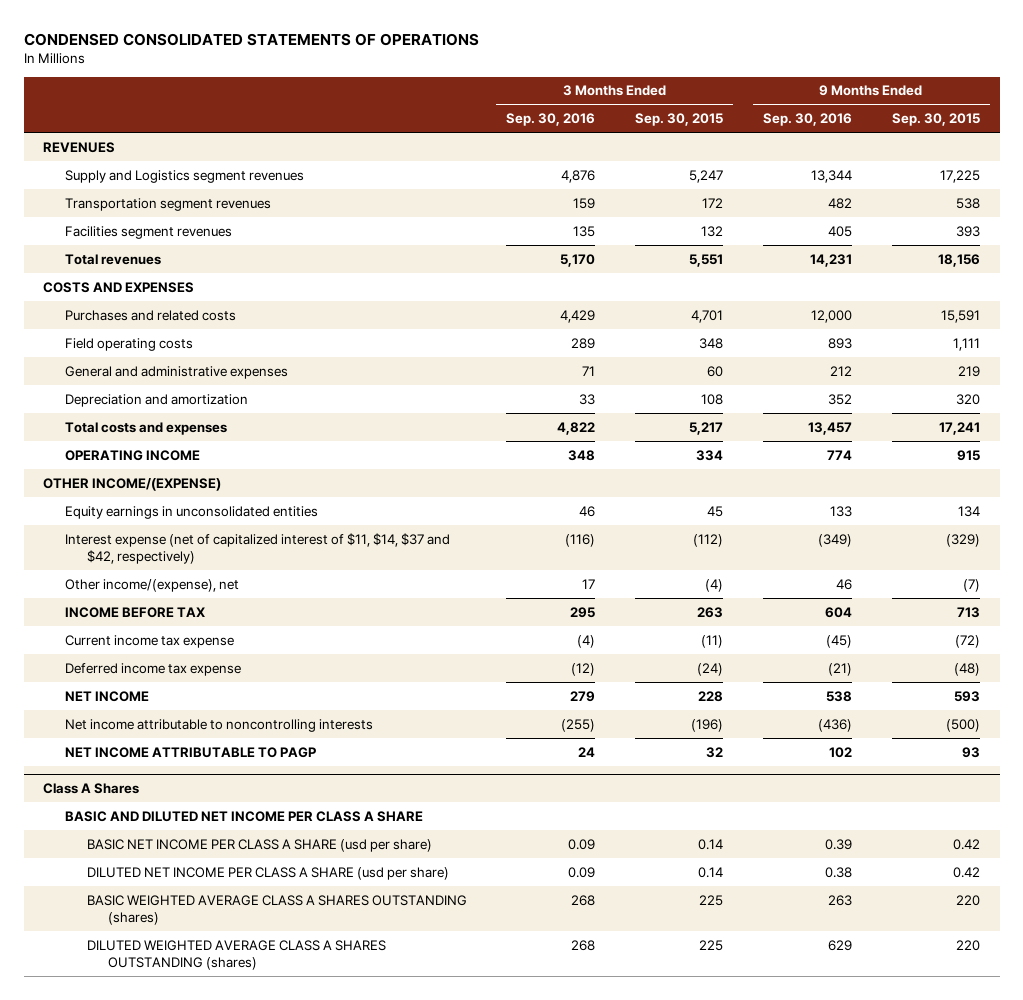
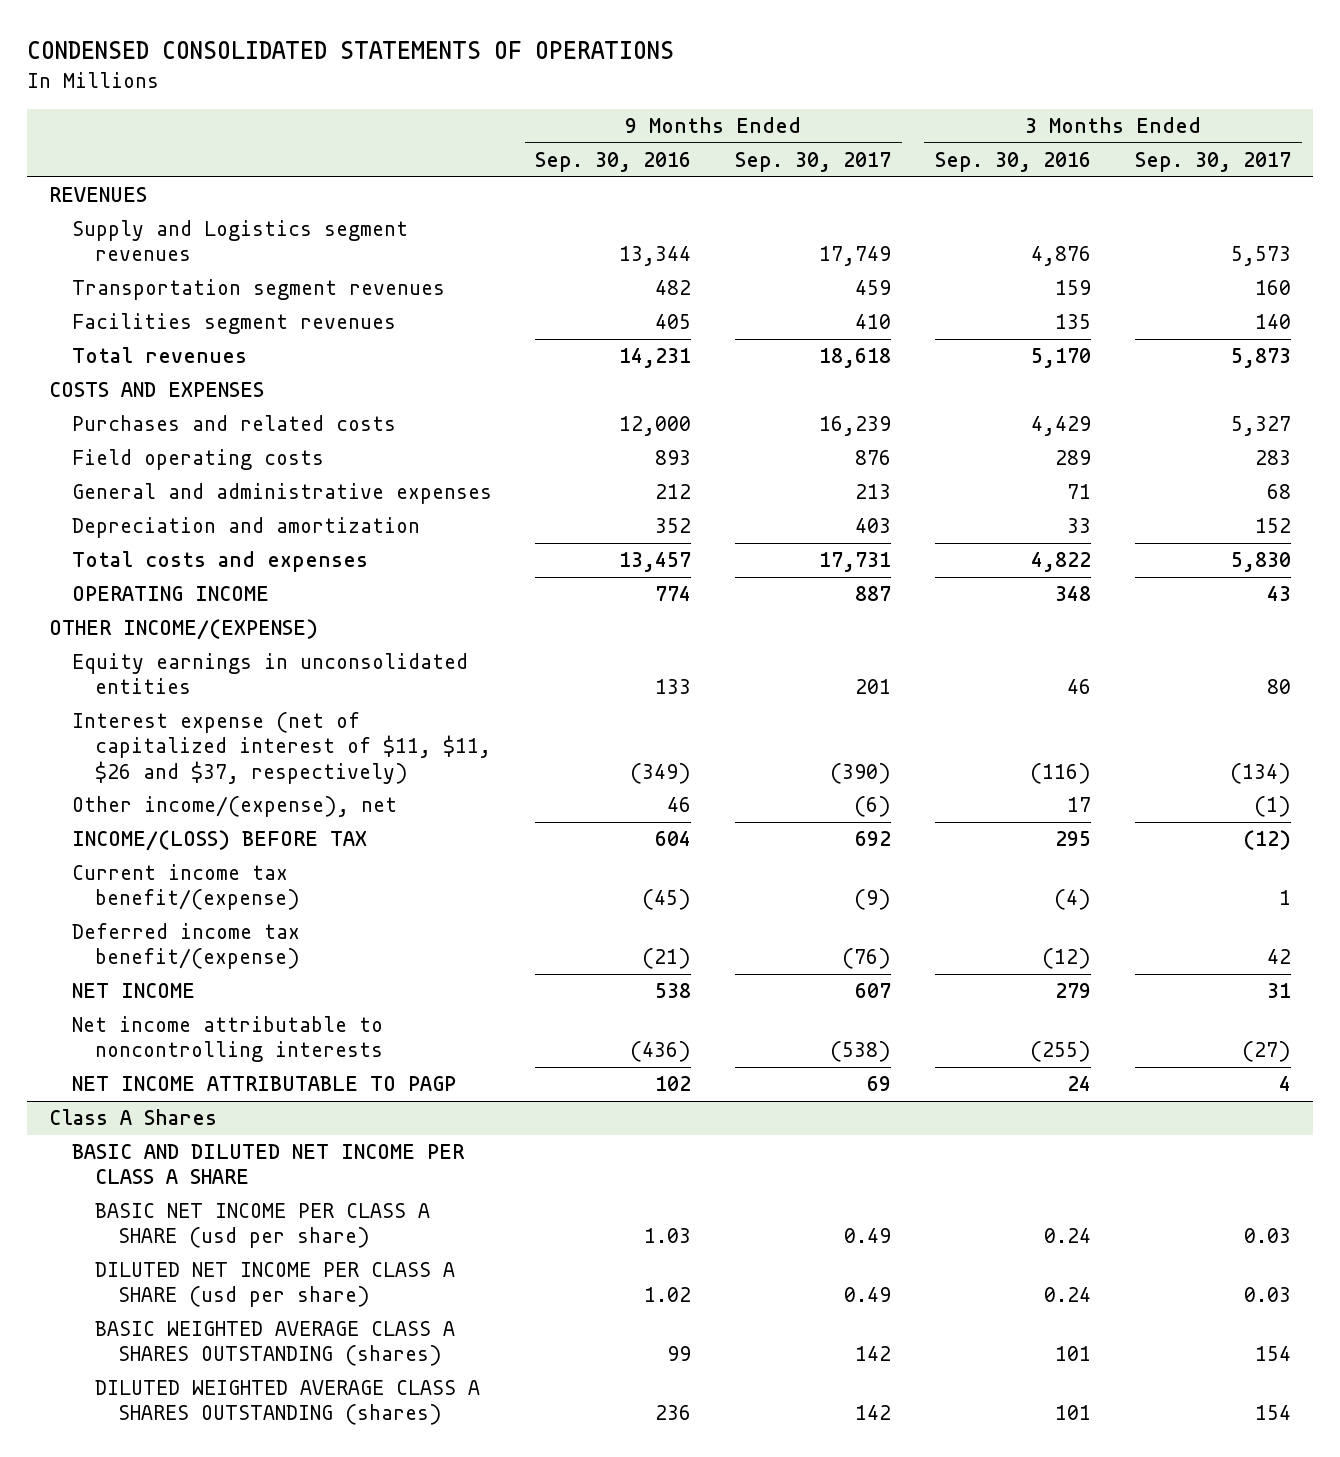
- | 3 Months Ended Sep. 30, 2016 | 3 Months Ended Sep. 30, 2015 | 9 Months Ended Sep. 30, 2016 | 9 Months Ended Sep. 30, 2015
+ | 9 Months Ended Sep. 30, 2016 | 9 Months Ended Sep. 30, 2017 | 3 Months Ended Sep. 30, 2016 | 3 Months Ended Sep. 30, 2017
- Interest expense (net of capitalized interest of $11, $14, $37 and $42, respectively) | (116) | (112) | (349) | (329)
+ Interest expense (net of capitalized interest of $11, $11, $26 and $37, respectively) | (349) | (390) | (116) | (134)
- INCOME BEFORE TAX | 295 | 263 | 604 | 713
- Current income tax expense | (4) | (11) | (45) | (72)
- Deferred income tax expense | (12) | (24) | (21) | (48)
+ INCOME/(LOSS) BEFORE TAX | 604 | 692 | 295 | (12)
+ Current income tax benefit/(expense) | (45) | (9) | (4) | 1
+ Deferred income tax benefit/(expense) | (21) | (76) | (12) | 42
@ Class A Shares
- BASIC NET INCOME PER CLASS A SHARE (usd per share) | 0.09 | 0.14 | 0.39 | 0.42
- DILUTED NET INCOME PER CLASS A SHARE (usd per share) | 0.09 | 0.14 | 0.38 | 0.42
- BASIC WEIGHTED AVERAGE CLASS A SHARES OUTSTANDING (shares) | 268 | 225 | 263 | 220
- DILUTED WEIGHTED AVERAGE CLASS A SHARES OUTSTANDING (shares) | 268 | 225 | 629 | 220
+ BASIC NET INCOME PER CLASS A SHARE (usd per share) | 1.03 | 0.49 | 0.24 | 0.03
+ DILUTED NET INCOME PER CLASS A SHARE (usd per share) | 1.02 | 0.49 | 0.24 | 0.03
+ BASIC WEIGHTED AVERAGE CLASS A SHARES OUTSTANDING (shares) | 99 | 142 | 101 | 154
+ DILUTED WEIGHTED AVERAGE CLASS A SHARES OUTSTANDING (shares) | 236 | 142 | 101 | 154

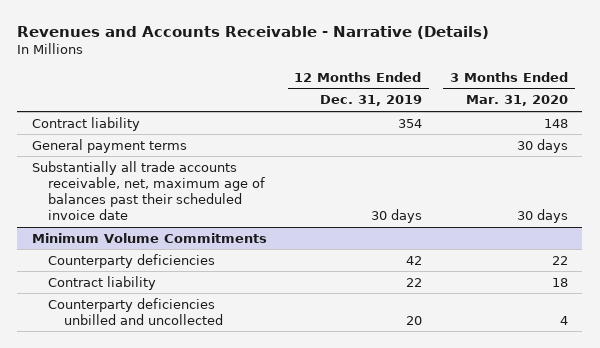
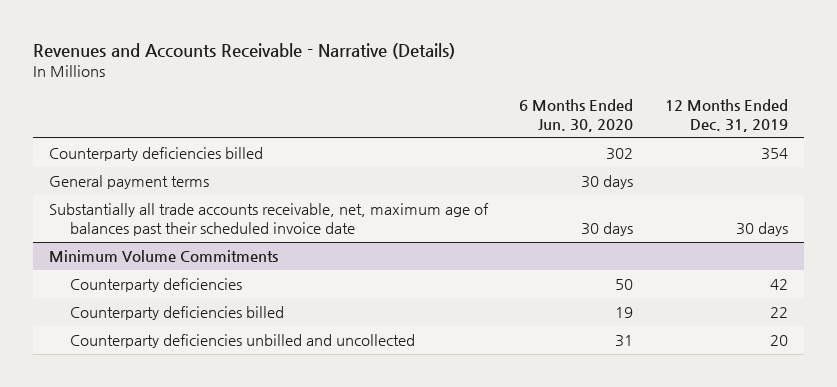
- | 12 Months Ended Dec. 31, 2019 | 3 Months Ended Mar. 31, 2020
+ | 6 Months Ended Jun. 30, 2020 | 12 Months Ended Dec. 31, 2019
- Contract liability | 354 | 148
+ Counterparty deficiencies billed | 302 | 354
@ Minimum Volume Commitments
- Contract liability | 22 | 18
+ Counterparty deficiencies billed | 19 | 22

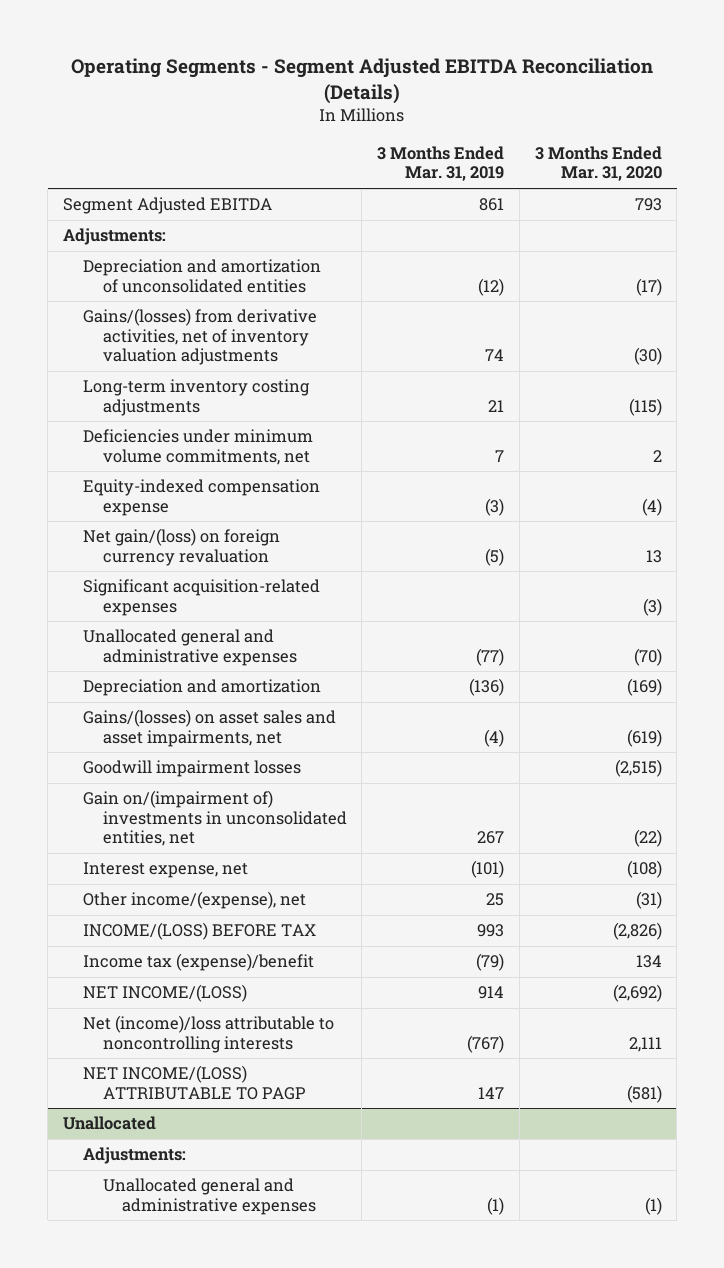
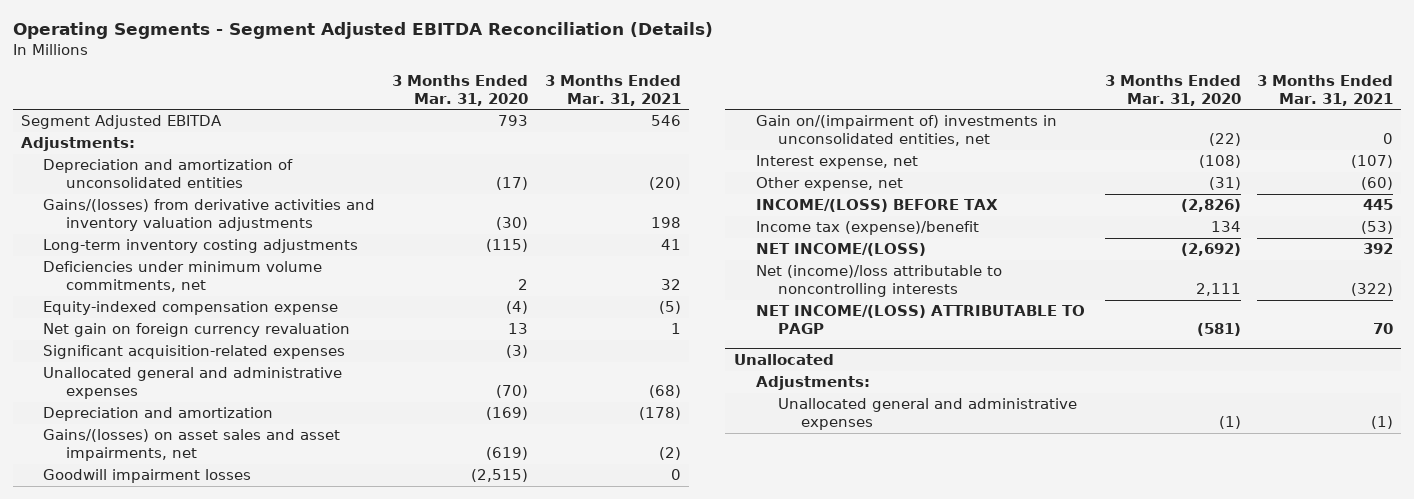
- | 3 Months Ended Mar. 31, 2019 | 3 Months Ended Mar. 31, 2020
+ | 3 Months Ended Mar. 31, 2020 | 3 Months Ended Mar. 31, 2021
- Gains/(losses) from derivative activities, net of inventory valuation adjustments | 74 | (30)
+ Gains/(losses) from derivative activities and inventory valuation adjustments | (30) | 198
- Net gain/(loss) on foreign currency revaluation | (5) | 13
+ Net gain on foreign currency revaluation | 13 | 1
- Other income/(expense), net | 25 | (31)
+ Other expense, net | (31) | (60)

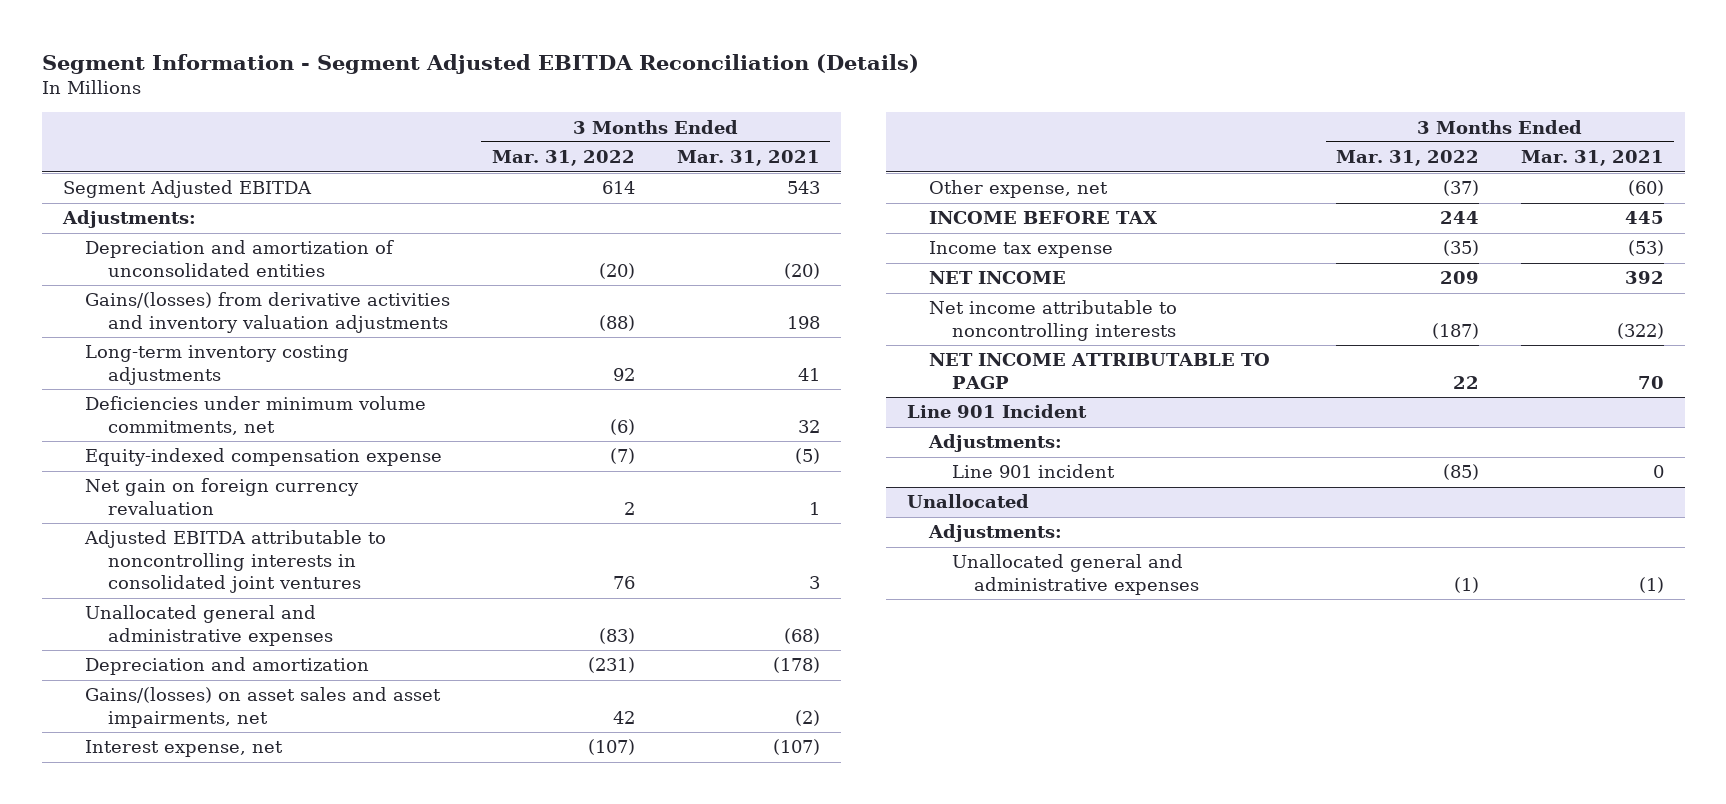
- Operating Segments - Segment Adjusted EBITDA Reconciliation (Details)
+ Segment Information - Segment Adjusted EBITDA Reconciliation (Details)
- | 3 Months Ended Mar. 31, 2020 | 3 Months Ended Mar. 31, 2021
+ | 3 Months Ended Mar. 31, 2022 | 3 Months Ended Mar. 31, 2021
- Segment Adjusted EBITDA | 793 | 546
+ Segment Adjusted EBITDA | 614 | 543
- Significant acquisition-related expenses | (3) |
+ Adjusted EBITDA attributable to noncontrolling interests in consolidated joint ventures | 76 | 3
- Goodwill impairment losses | (2,515) | 0
- Gain on/(impairment of) investments in unconsolidated entities, net | (22) | 0
- INCOME/(LOSS) BEFORE TAX | (2,826) | 445
- Income tax (expense)/benefit | 134 | (53)
- NET INCOME/(LOSS) | (2,692) | 392
- Net (income)/loss attributable to noncontrolling interests | 2,111 | (322)
- NET INCOME/(LOSS) ATTRIBUTABLE TO PAGP | (581) | 70
+ INCOME BEFORE TAX | 244 | 445
+ Income tax expense | (35) | (53)
+ NET INCOME | 209 | 392
+ Net income attributable to noncontrolling interests | (187) | (322)
+ NET INCOME ATTRIBUTABLE TO PAGP | 22 | 70
+ Line 901 Incident
+ Adjustments:
+ Line 901 incident | (85) | 0

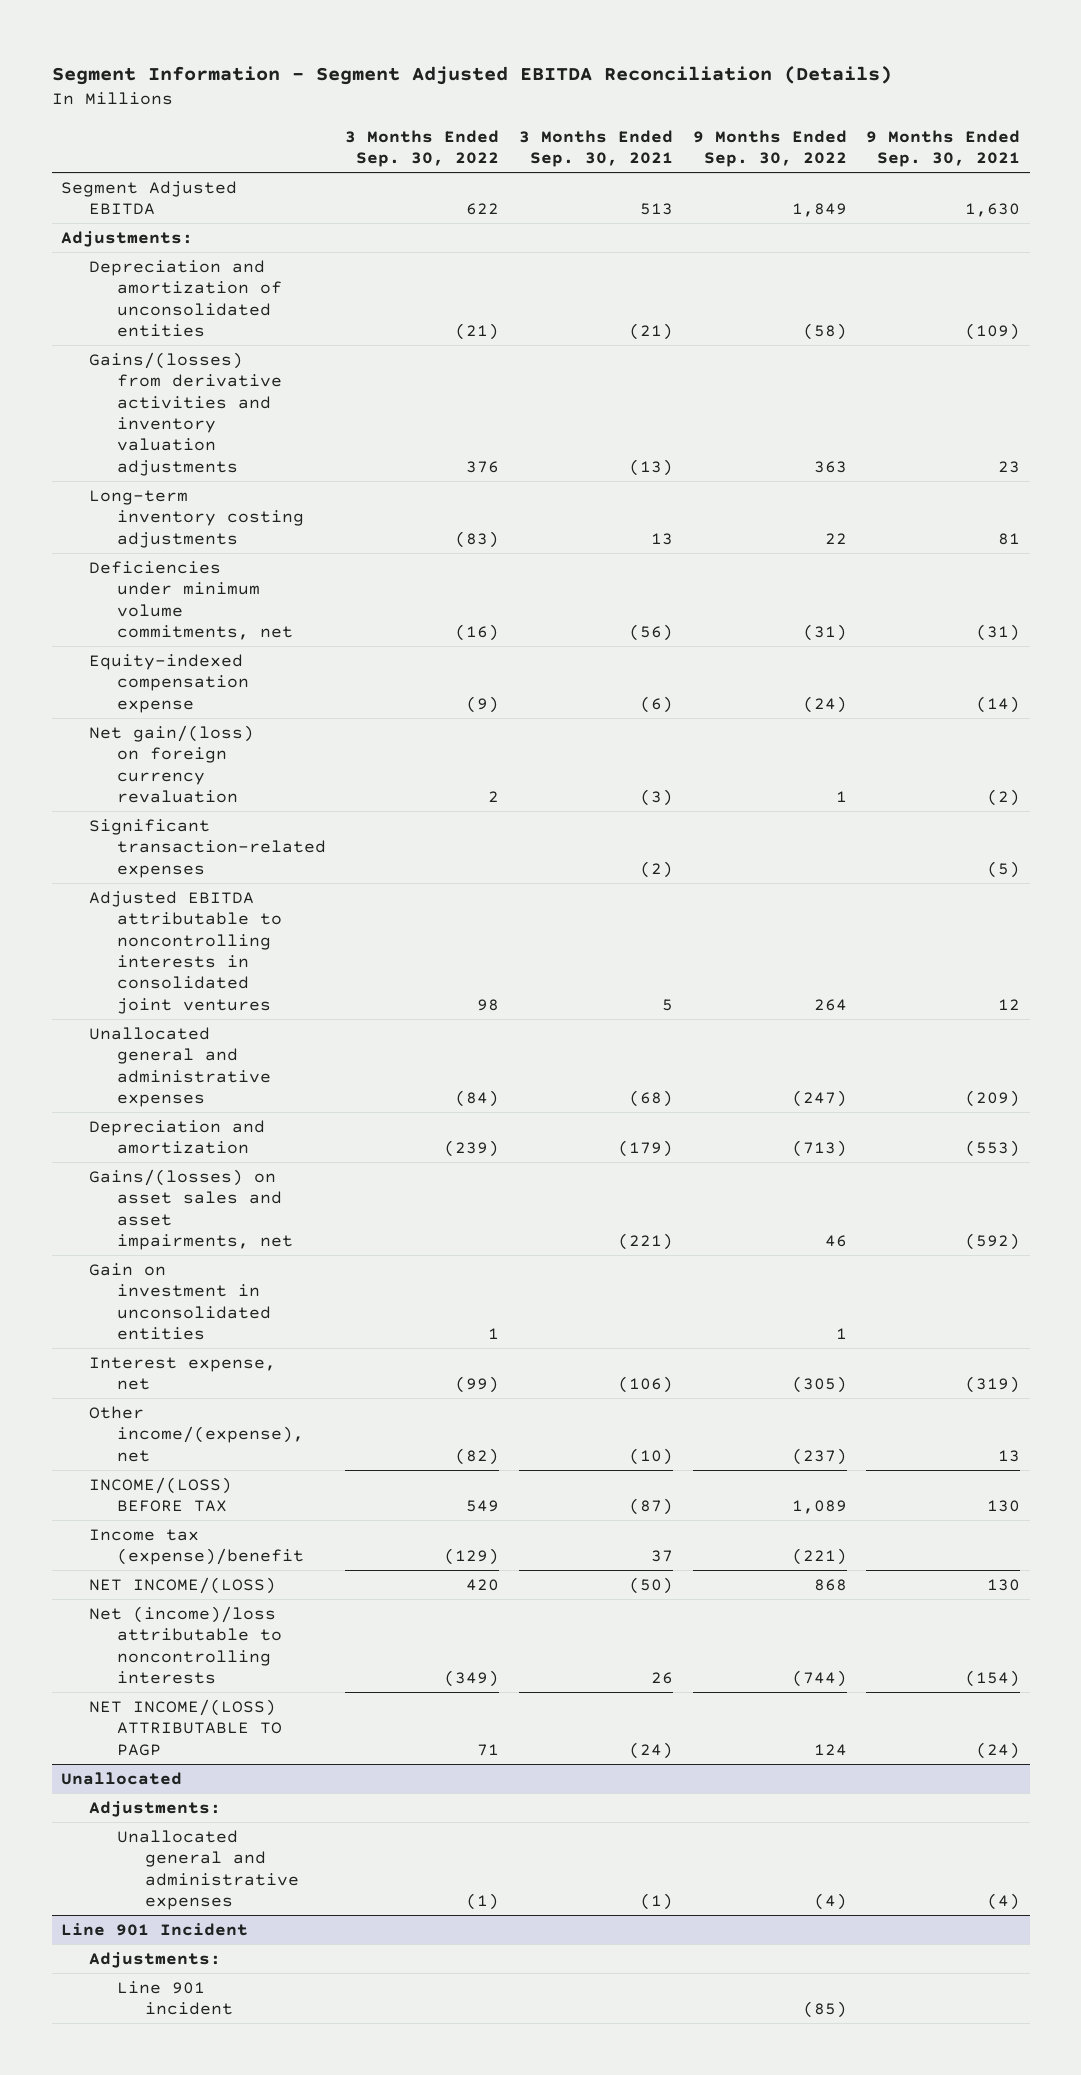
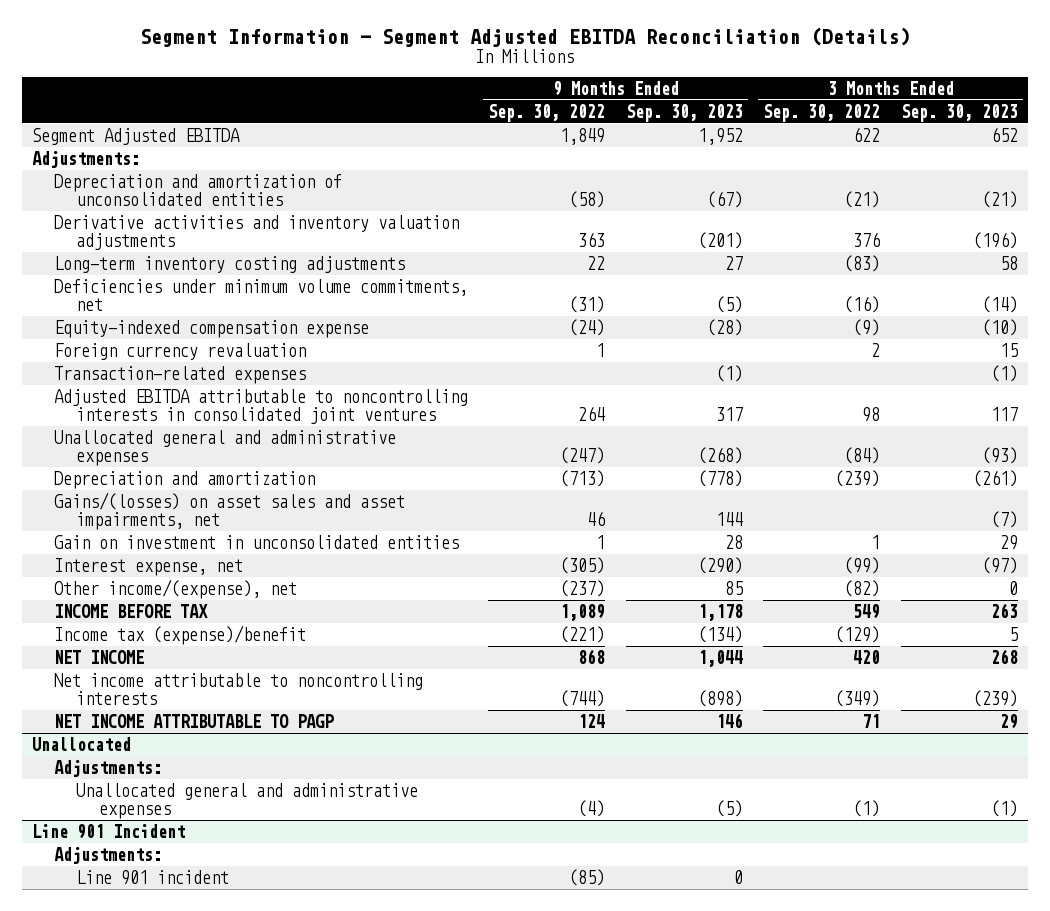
- | 3 Months Ended Sep. 30, 2022 | 3 Months Ended Sep. 30, 2021 | 9 Months Ended Sep. 30, 2022 | 9 Months Ended Sep. 30, 2021
+ | 9 Months Ended Sep. 30, 2022 | 9 Months Ended Sep. 30, 2023 | 3 Months Ended Sep. 30, 2022 | 3 Months Ended Sep. 30, 2023
- Gains/(losses) from derivative activities and inventory valuation adjustments | 376 | (13) | 363 | 23
+ Derivative activities and inventory valuation adjustments | 363 | (201) | 376 | (196)
- Net gain/(loss) on foreign currency revaluation | 2 | (3) | 1 | (2)
- Significant transaction-related expenses | | (2) | | (5)
+ Foreign currency revaluation | 1 | | 2 | 15
+ Transaction-related expenses | | (1) | | (1)
- INCOME/(LOSS) BEFORE TAX | 549 | (87) | 1,089 | 130
+ INCOME BEFORE TAX | 1,089 | 1,178 | 549 | 263
- NET INCOME/(LOSS) | 420 | (50) | 868 | 130
- Net (income)/loss attributable to noncontrolling interests | (349) | 26 | (744) | (154)
- NET INCOME/(LOSS) ATTRIBUTABLE TO PAGP | 71 | (24) | 124 | (24)
+ NET INCOME | 868 | 1,044 | 420 | 268
+ Net income attributable to noncontrolling interests | (744) | (898) | (349) | (239)
+ NET INCOME ATTRIBUTABLE TO PAGP | 124 | 146 | 71 | 29

